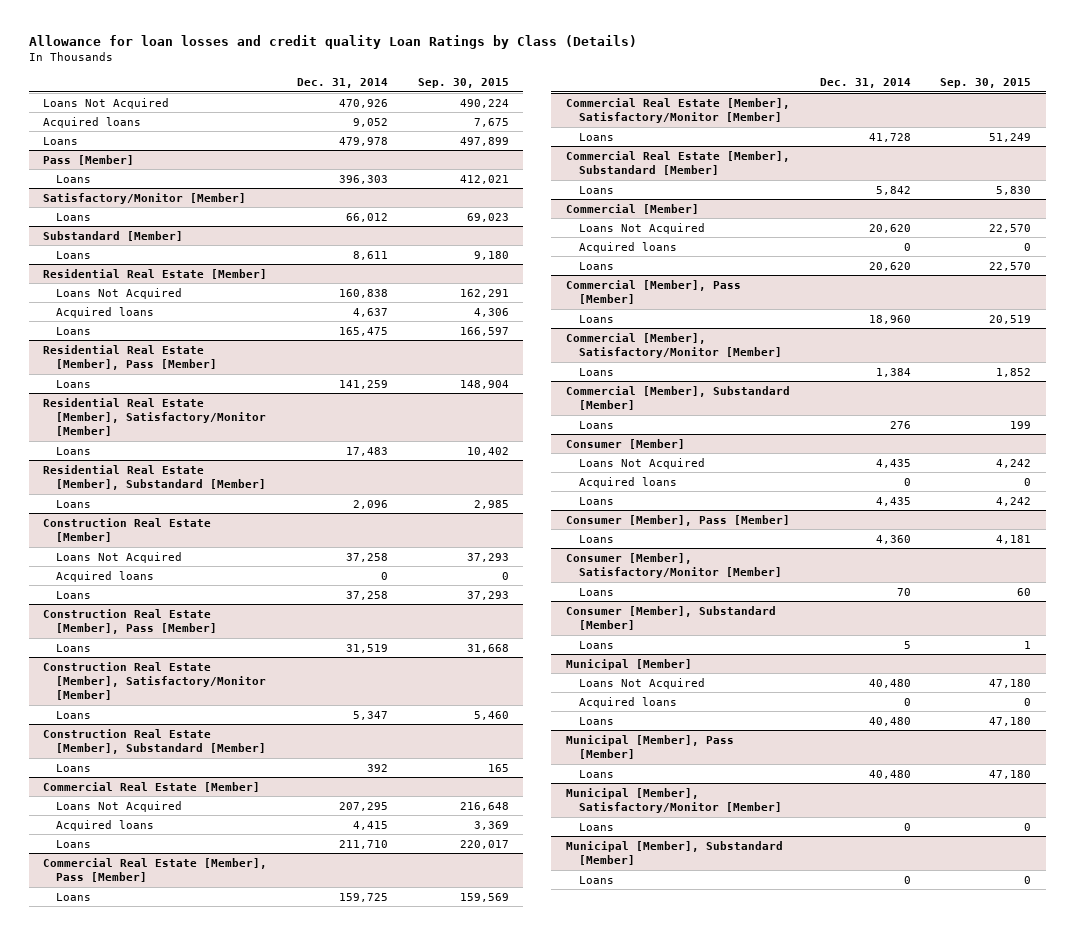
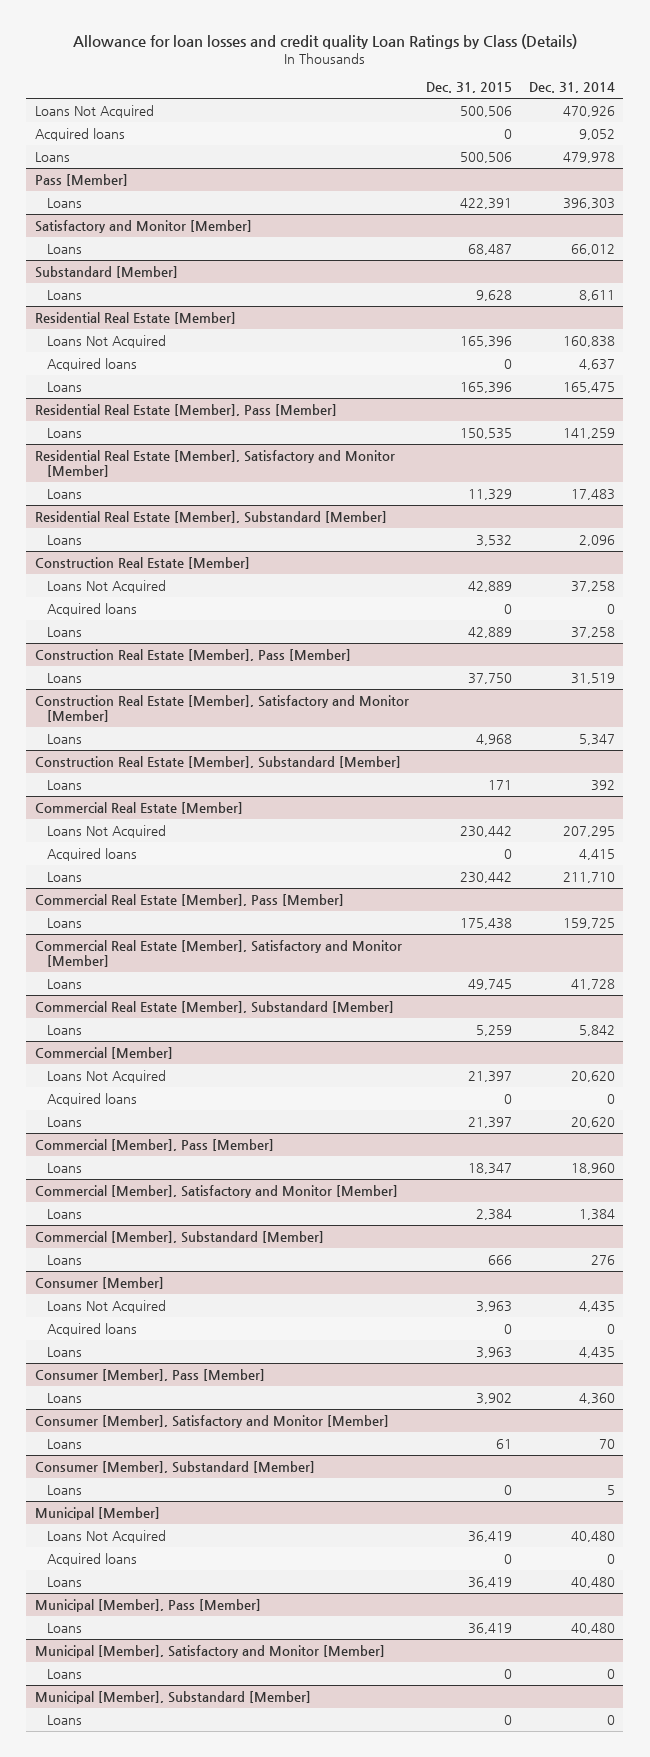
- | Dec. 31, 2014 | Sep. 30, 2015
+ | Dec. 31, 2015 | Dec. 31, 2014
- Satisfactory/Monitor [Member]
+ Satisfactory and Monitor [Member]
- Residential Real Estate [Member], Satisfactory/Monitor [Member]
+ Residential Real Estate [Member], Satisfactory and Monitor [Member]
- Construction Real Estate [Member], Satisfactory/Monitor [Member]
+ Construction Real Estate [Member], Satisfactory and Monitor [Member]
- Commercial Real Estate [Member], Satisfactory/Monitor [Member]
+ Commercial Real Estate [Member], Satisfactory and Monitor [Member]
- Commercial [Member], Satisfactory/Monitor [Member]
+ Commercial [Member], Satisfactory and Monitor [Member]
- Consumer [Member], Satisfactory/Monitor [Member]
+ Consumer [Member], Satisfactory and Monitor [Member]
- Municipal [Member], Satisfactory/Monitor [Member]
+ Municipal [Member], Satisfactory and Monitor [Member]

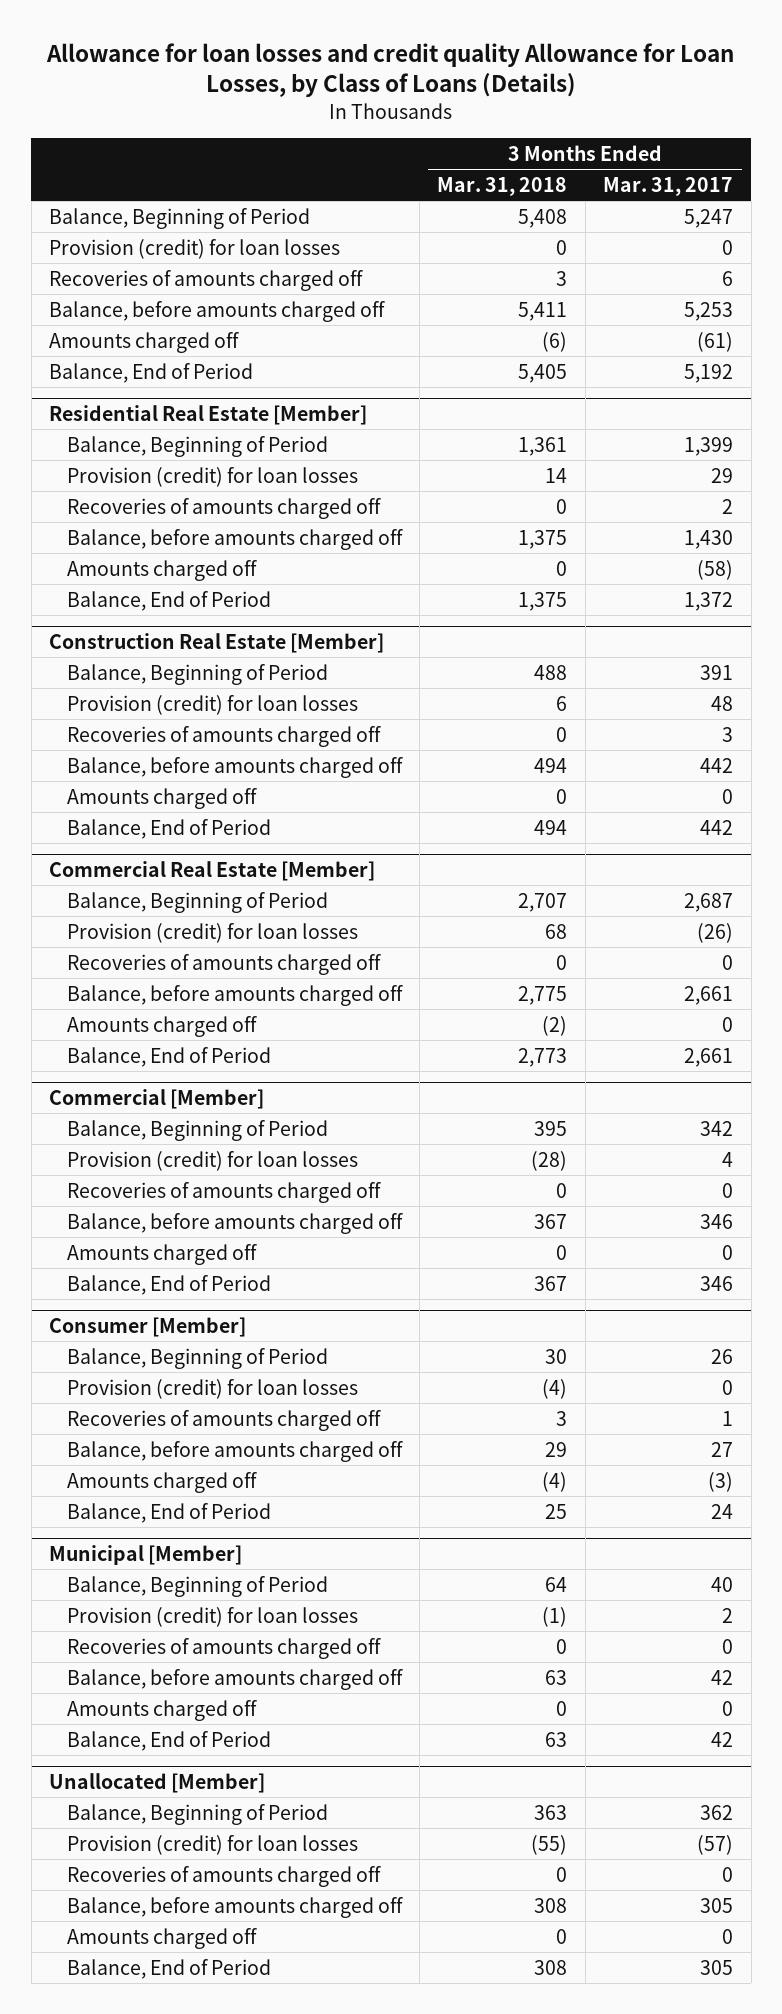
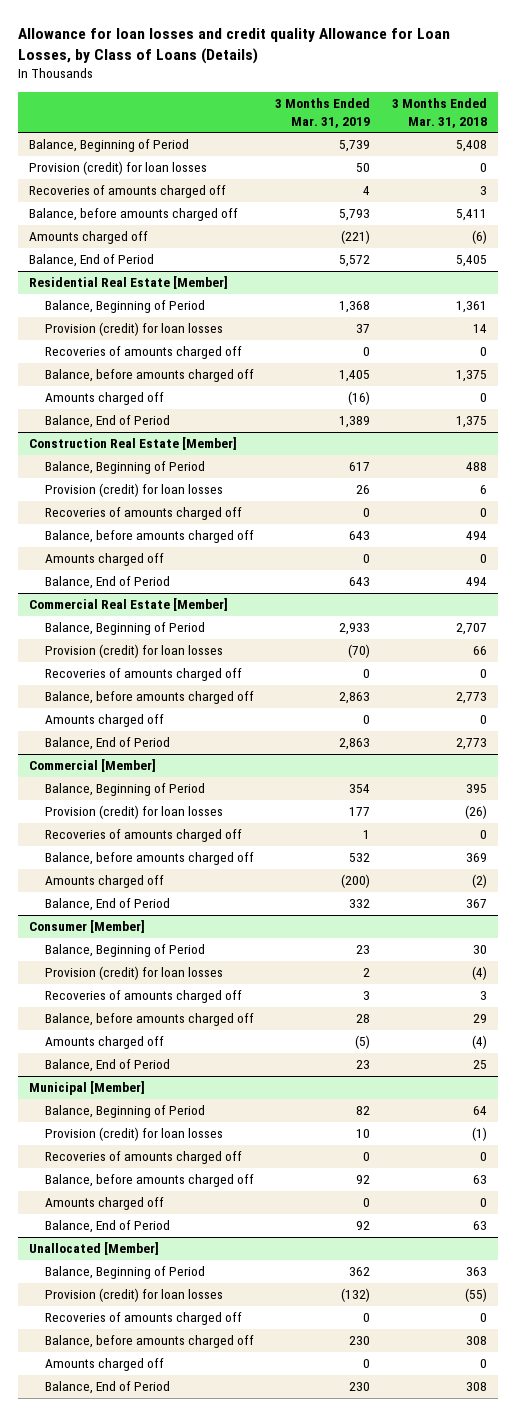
- | 3 Months Ended Mar. 31, 2018 | 3 Months Ended Mar. 31, 2017
+ | 3 Months Ended Mar. 31, 2019 | 3 Months Ended Mar. 31, 2018
@ Commercial Real Estate [Member]
- Provision (credit) for loan losses | 68 | (26)
+ Provision (credit) for loan losses | (70) | 66
- Balance, before amounts charged off | 2,775 | 2,661
- Amounts charged off | (2) | 0
+ Balance, before amounts charged off | 2,863 | 2,773
+ Amounts charged off | 0 | 0
@ Commercial [Member]
- Provision (credit) for loan losses | (28) | 4
+ Provision (credit) for loan losses | 177 | (26)
- Balance, before amounts charged off | 367 | 346
- Amounts charged off | 0 | 0
+ Balance, before amounts charged off | 532 | 369
+ Amounts charged off | (200) | (2)

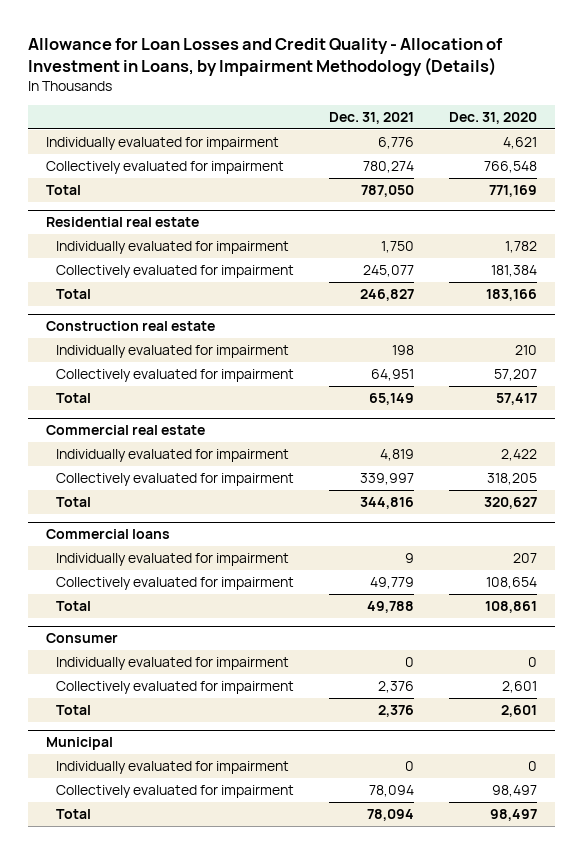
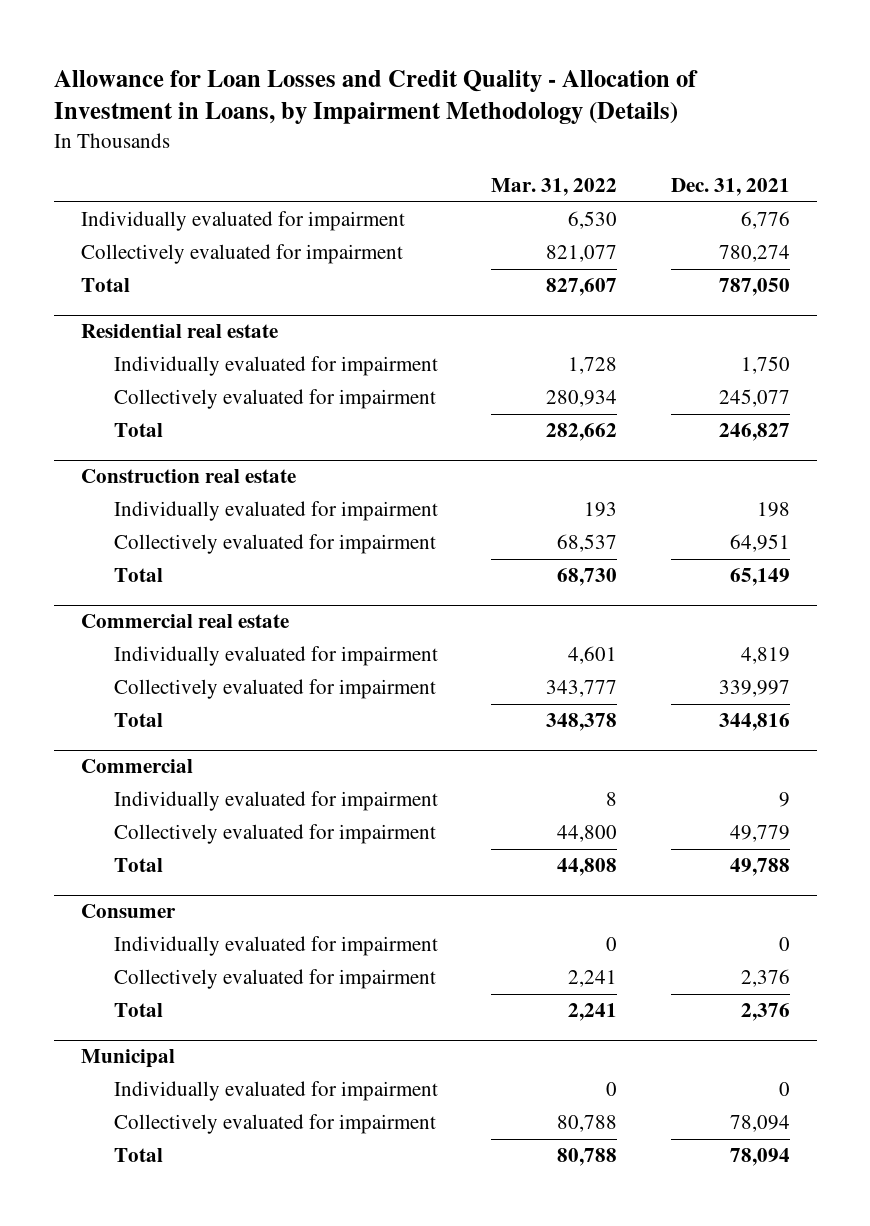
- | Dec. 31, 2021 | Dec. 31, 2020
+ | Mar. 31, 2022 | Dec. 31, 2021
- Commercial loans
+ Commercial

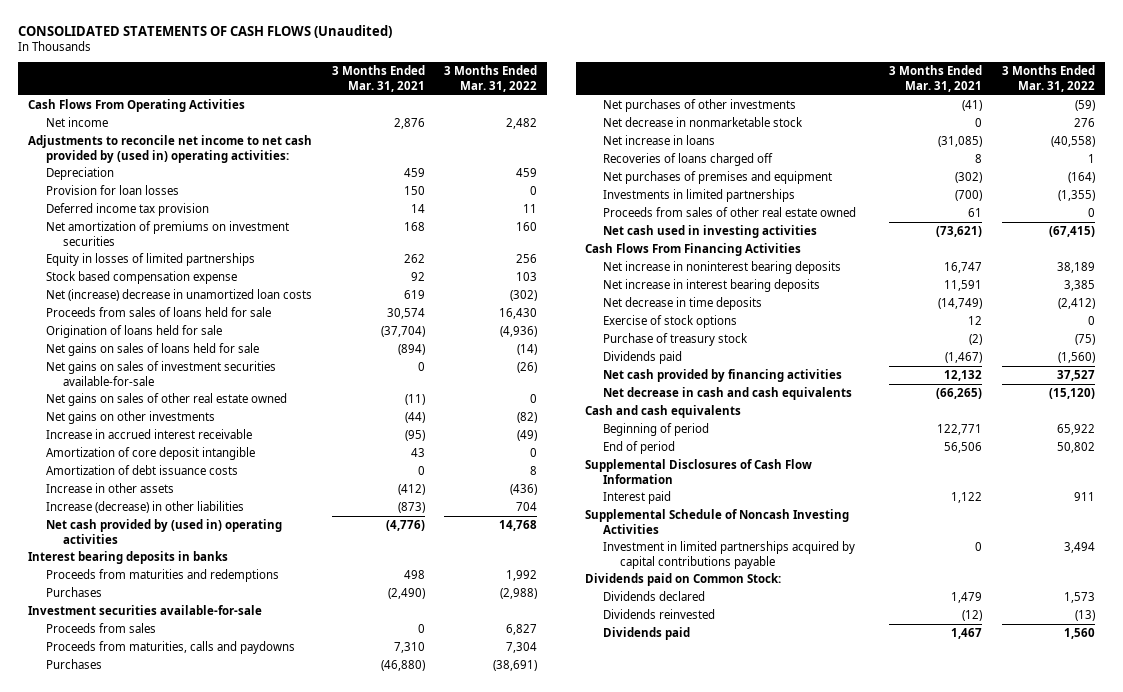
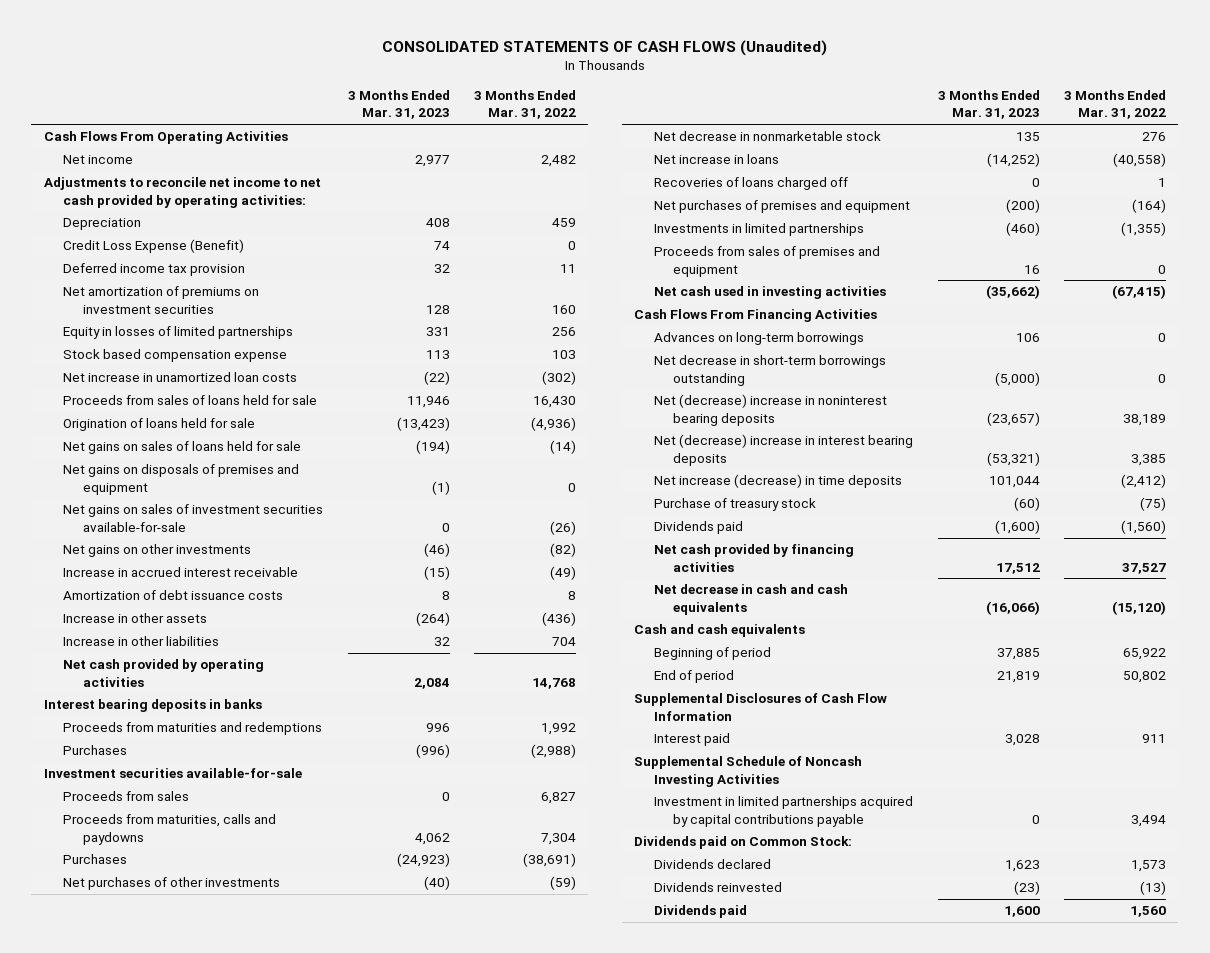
- | 3 Months Ended Mar. 31, 2021 | 3 Months Ended Mar. 31, 2022
+ | 3 Months Ended Mar. 31, 2023 | 3 Months Ended Mar. 31, 2022
- Adjustments to reconcile net income to net cash provided by (used in) operating activities:
+ Adjustments to reconcile net income to net cash provided by operating activities:
- Provision for loan losses | 150 | 0
+ Credit Loss Expense (Benefit) | 74 | 0
- Net (increase) decrease in unamortized loan costs | 619 | (302)
+ Net increase in unamortized loan costs | (22) | (302)
+ Net gains on disposals of premises and equipment | (1) | 0
- Net gains on sales of other real estate owned | (11) | 0
- Amortization of core deposit intangible | 43 | 0
- Increase (decrease) in other liabilities | (873) | 704
- Net cash provided by (used in) operating activities | (4,776) | 14,768
+ Increase in other liabilities | 32 | 704
+ Net cash provided by operating activities | 2,084 | 14,768
- Proceeds from sales of other real estate owned | 61 | 0
+ Proceeds from sales of premises and equipment | 16 | 0
- Net increase in noninterest bearing deposits | 16,747 | 38,189
- Net increase in interest bearing deposits | 11,591 | 3,385
- Net decrease in time deposits | (14,749) | (2,412)
- Exercise of stock options | 12 | 0
+ Advances on long-term borrowings | 106 | 0
+ Net decrease in short-term borrowings outstanding | (5,000) | 0
+ Net (decrease) increase in noninterest bearing deposits | (23,657) | 38,189
+ Net (decrease) increase in interest bearing deposits | (53,321) | 3,385
+ Net increase (decrease) in time deposits | 101,044 | (2,412)

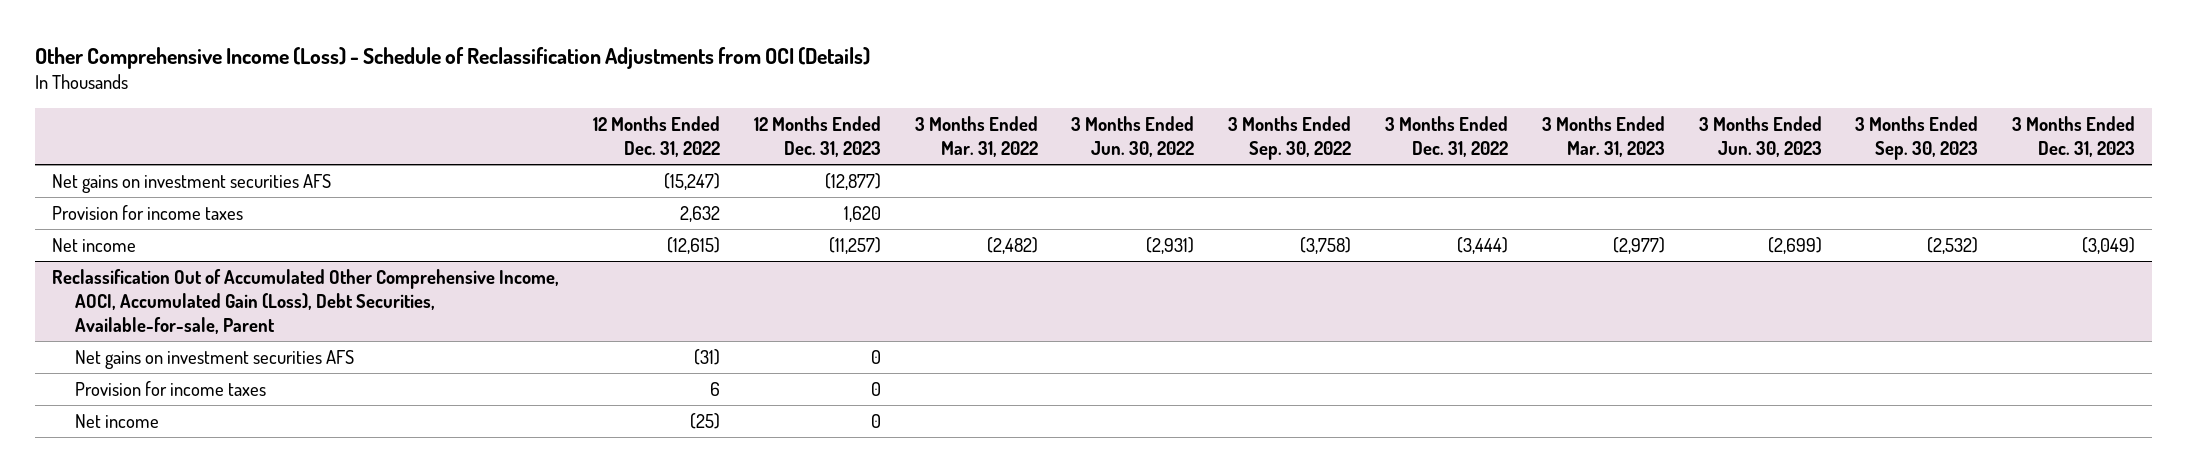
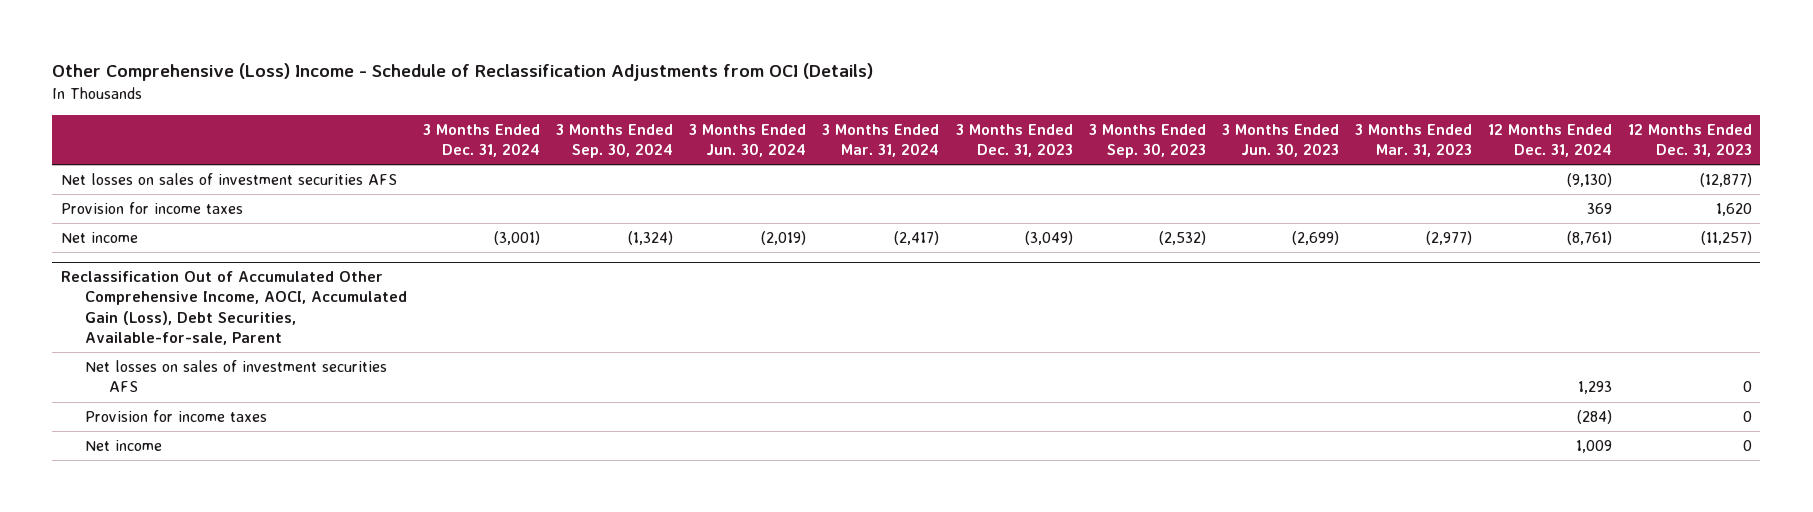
- Other Comprehensive Income (Loss) - Schedule of Reclassification Adjustments from OCI (Details)
+ Other Comprehensive (Loss) Income - Schedule of Reclassification Adjustments from OCI (Details)
- | 12 Months Ended Dec. 31, 2022 | 12 Months Ended Dec. 31, 2023 | 3 Months Ended Mar. 31, 2022 | 3 Months Ended Jun. 30, 2022 | 3 Months Ended Sep. 30, 2022 | 3 Months Ended Dec. 31, 2022 | 3 Months Ended Mar. 31, 2023 | 3 Months Ended Jun. 30, 2023 | 3 Months Ended Sep. 30, 2023 | 3 Months Ended Dec. 31, 2023
+ | 3 Months Ended Dec. 31, 2024 | 3 Months Ended Sep. 30, 2024 | 3 Months Ended Jun. 30, 2024 | 3 Months Ended Mar. 31, 2024 | 3 Months Ended Dec. 31, 2023 | 3 Months Ended Sep. 30, 2023 | 3 Months Ended Jun. 30, 2023 | 3 Months Ended Mar. 31, 2023 | 12 Months Ended Dec. 31, 2024 | 12 Months Ended Dec. 31, 2023
- Net gains on investment securities AFS | (15,247) | (12,877) | | | | | | | |
+ Net losses on sales of investment securities AFS | | | | | | | | | (9,130) | (12,877)
@ Reclassification Out of Accumulated Other Comprehensive Income, AOCI, Accumulated Gain (Loss), Debt Securities, Available-for-sale, Parent
- Net gains on investment securities AFS | (31) | 0 | | | | | | | |
+ Net losses on sales of investment securities AFS | | | | | | | | | 1,293 | 0

